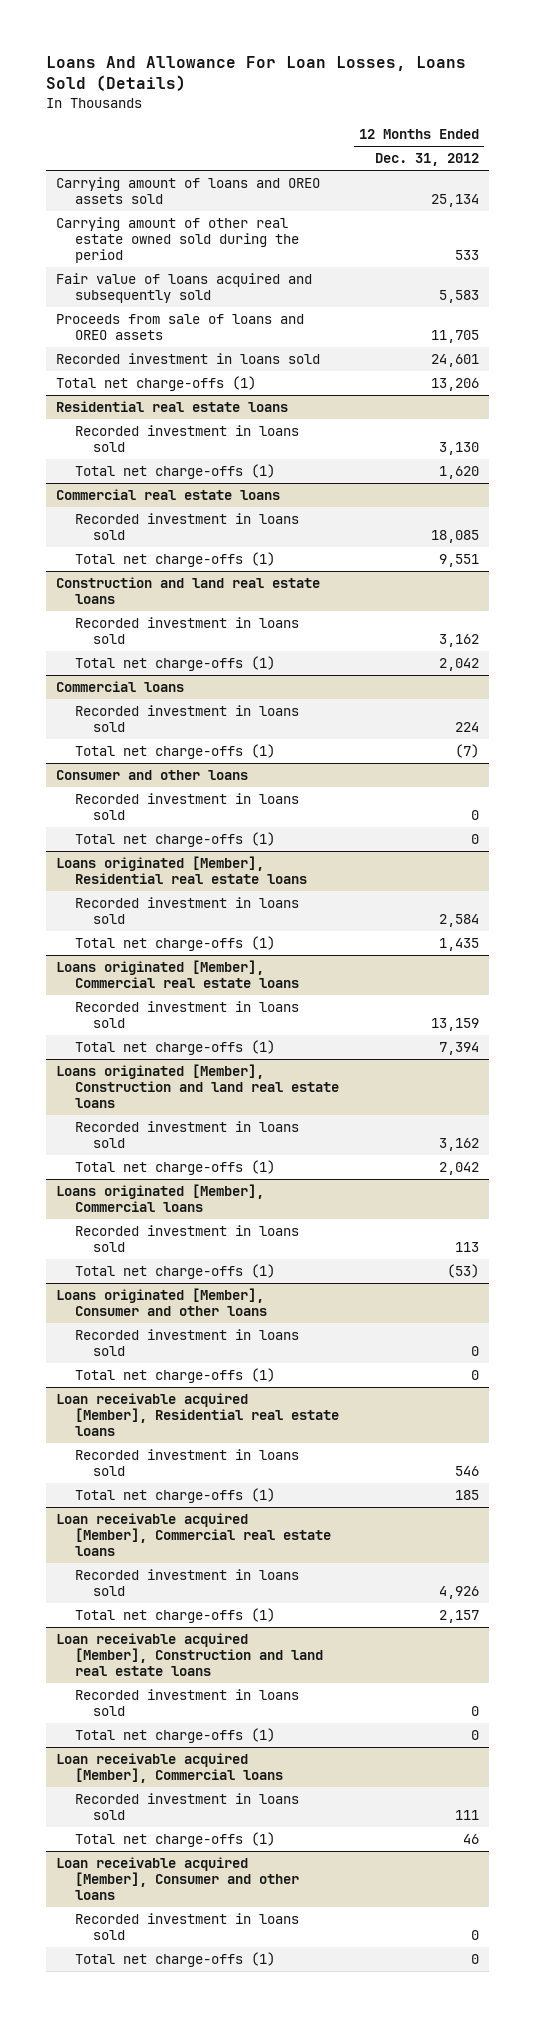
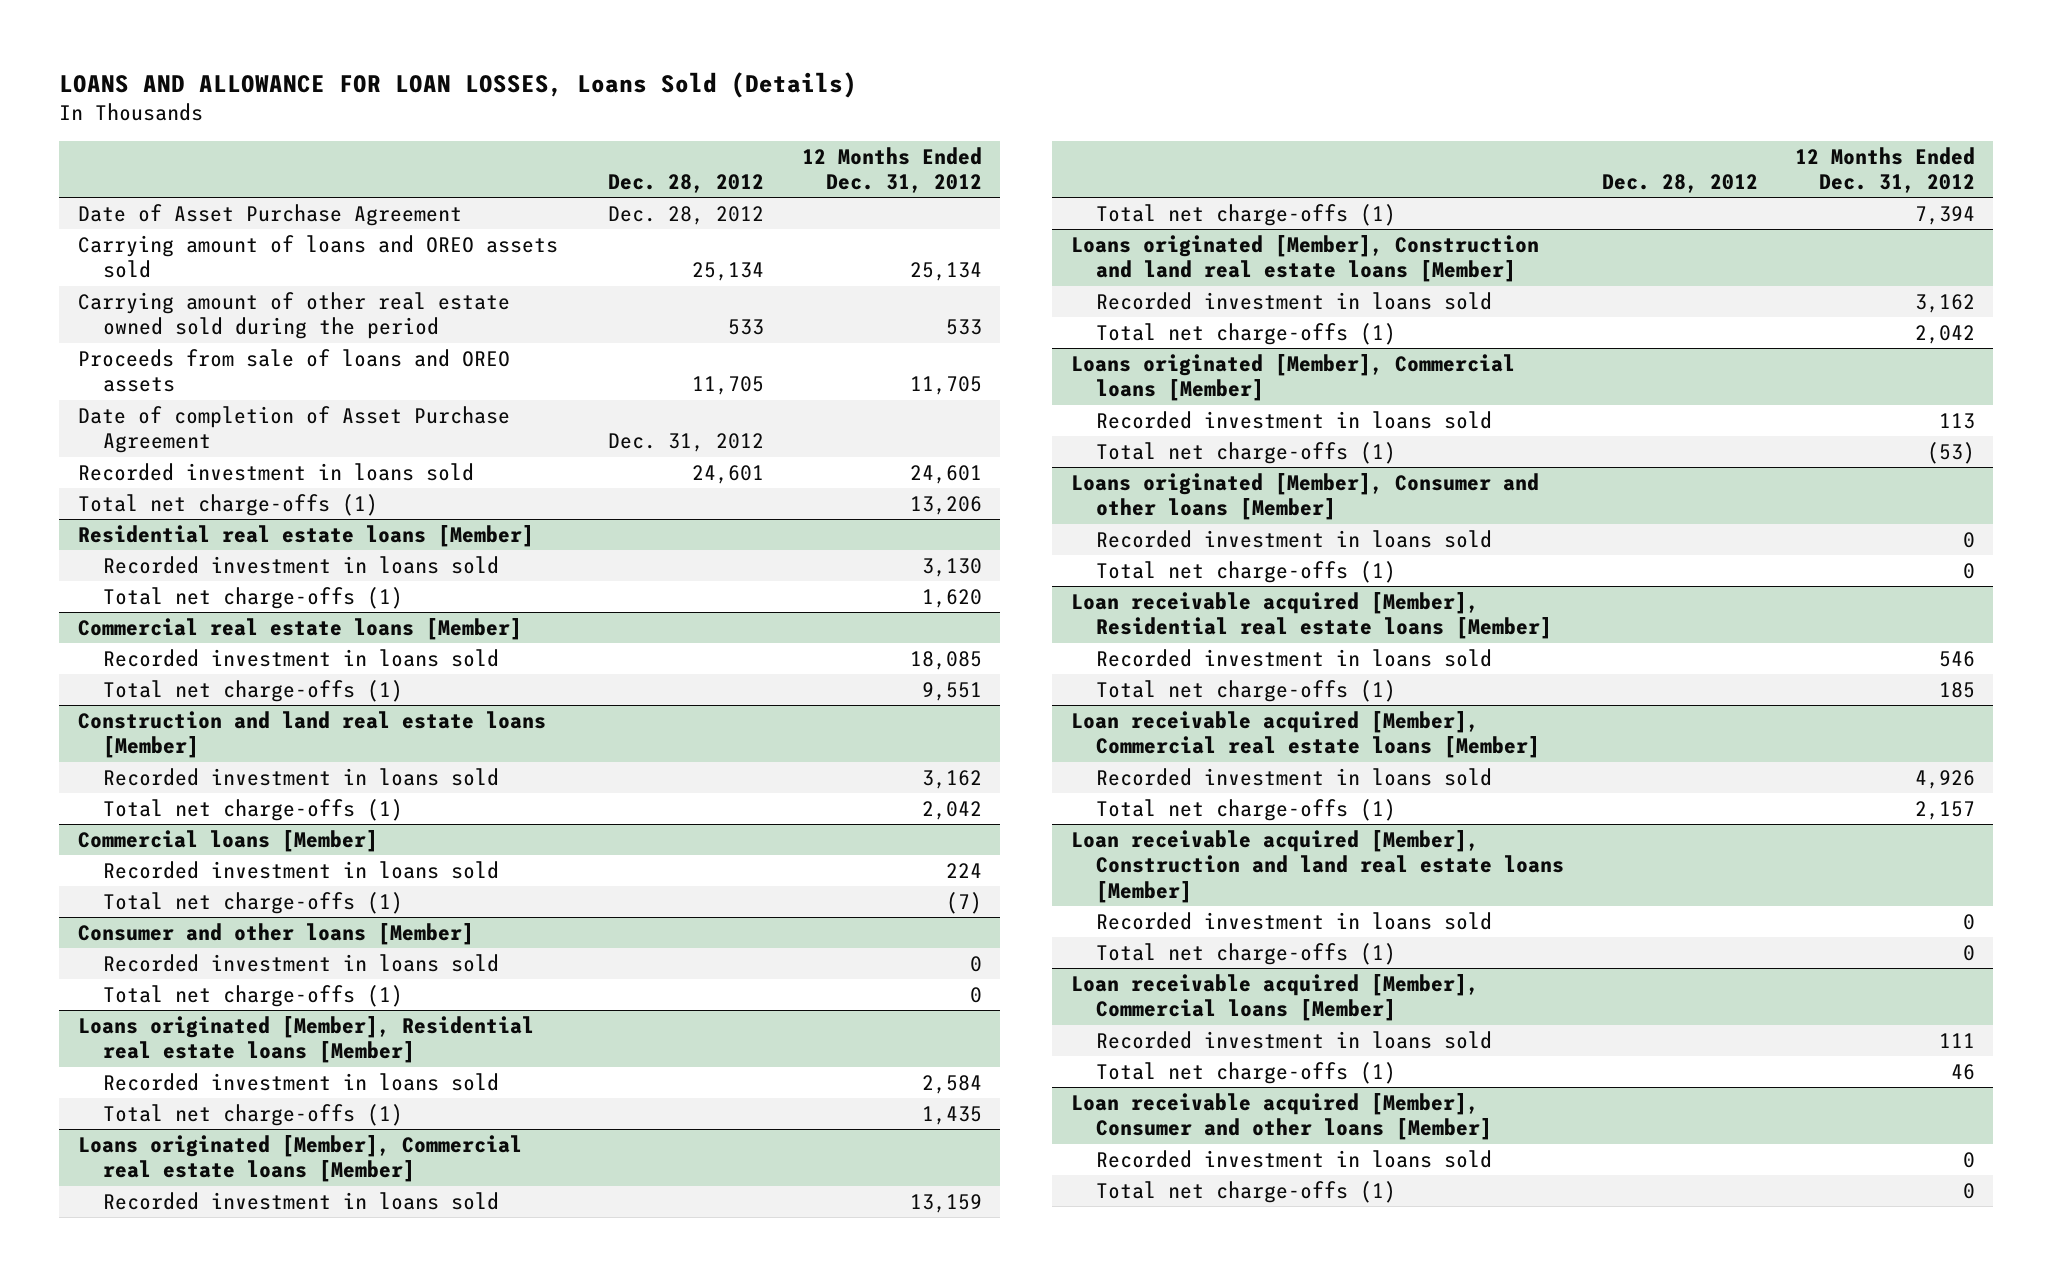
- Loans And Allowance For Loan Losses, Loans Sold (Details)
+ LOANS AND ALLOWANCE FOR LOAN LOSSES, Loans Sold (Details)
- | 12 Months Ended Dec. 31, 2012
+ | Dec. 28, 2012 | 12 Months Ended Dec. 31, 2012
+ Date of Asset Purchase Agreement | Dec. 28, 2012 |
- Fair value of loans acquired and subsequently sold | 5,583
+ Date of completion of Asset Purchase Agreement | Dec. 31, 2012 |
- Residential real estate loans
+ Residential real estate loans [Member]
- Commercial real estate loans
+ Commercial real estate loans [Member]
- Construction and land real estate loans
+ Construction and land real estate loans [Member]
- Commercial loans
+ Commercial loans [Member]
- Consumer and other loans
+ Consumer and other loans [Member]
- Loans originated [Member], Residential real estate loans
+ Loans originated [Member], Residential real estate loans [Member]
- Loans originated [Member], Commercial real estate loans
+ Loans originated [Member], Commercial real estate loans [Member]
- Loans originated [Member], Construction and land real estate loans
+ Loans originated [Member], Construction and land real estate loans [Member]
- Loans originated [Member], Commercial loans
+ Loans originated [Member], Commercial loans [Member]
- Loans originated [Member], Consumer and other loans
+ Loans originated [Member], Consumer and other loans [Member]
- Loan receivable acquired [Member], Residential real estate loans
+ Loan receivable acquired [Member], Residential real estate loans [Member]
- Loan receivable acquired [Member], Commercial real estate loans
+ Loan receivable acquired [Member], Commercial real estate loans [Member]
- Loan receivable acquired [Member], Construction and land real estate loans
+ Loan receivable acquired [Member], Construction and land real estate loans [Member]
- Loan receivable acquired [Member], Commercial loans
+ Loan receivable acquired [Member], Commercial loans [Member]
- Loan receivable acquired [Member], Consumer and other loans
+ Loan receivable acquired [Member], Consumer and other loans [Member]

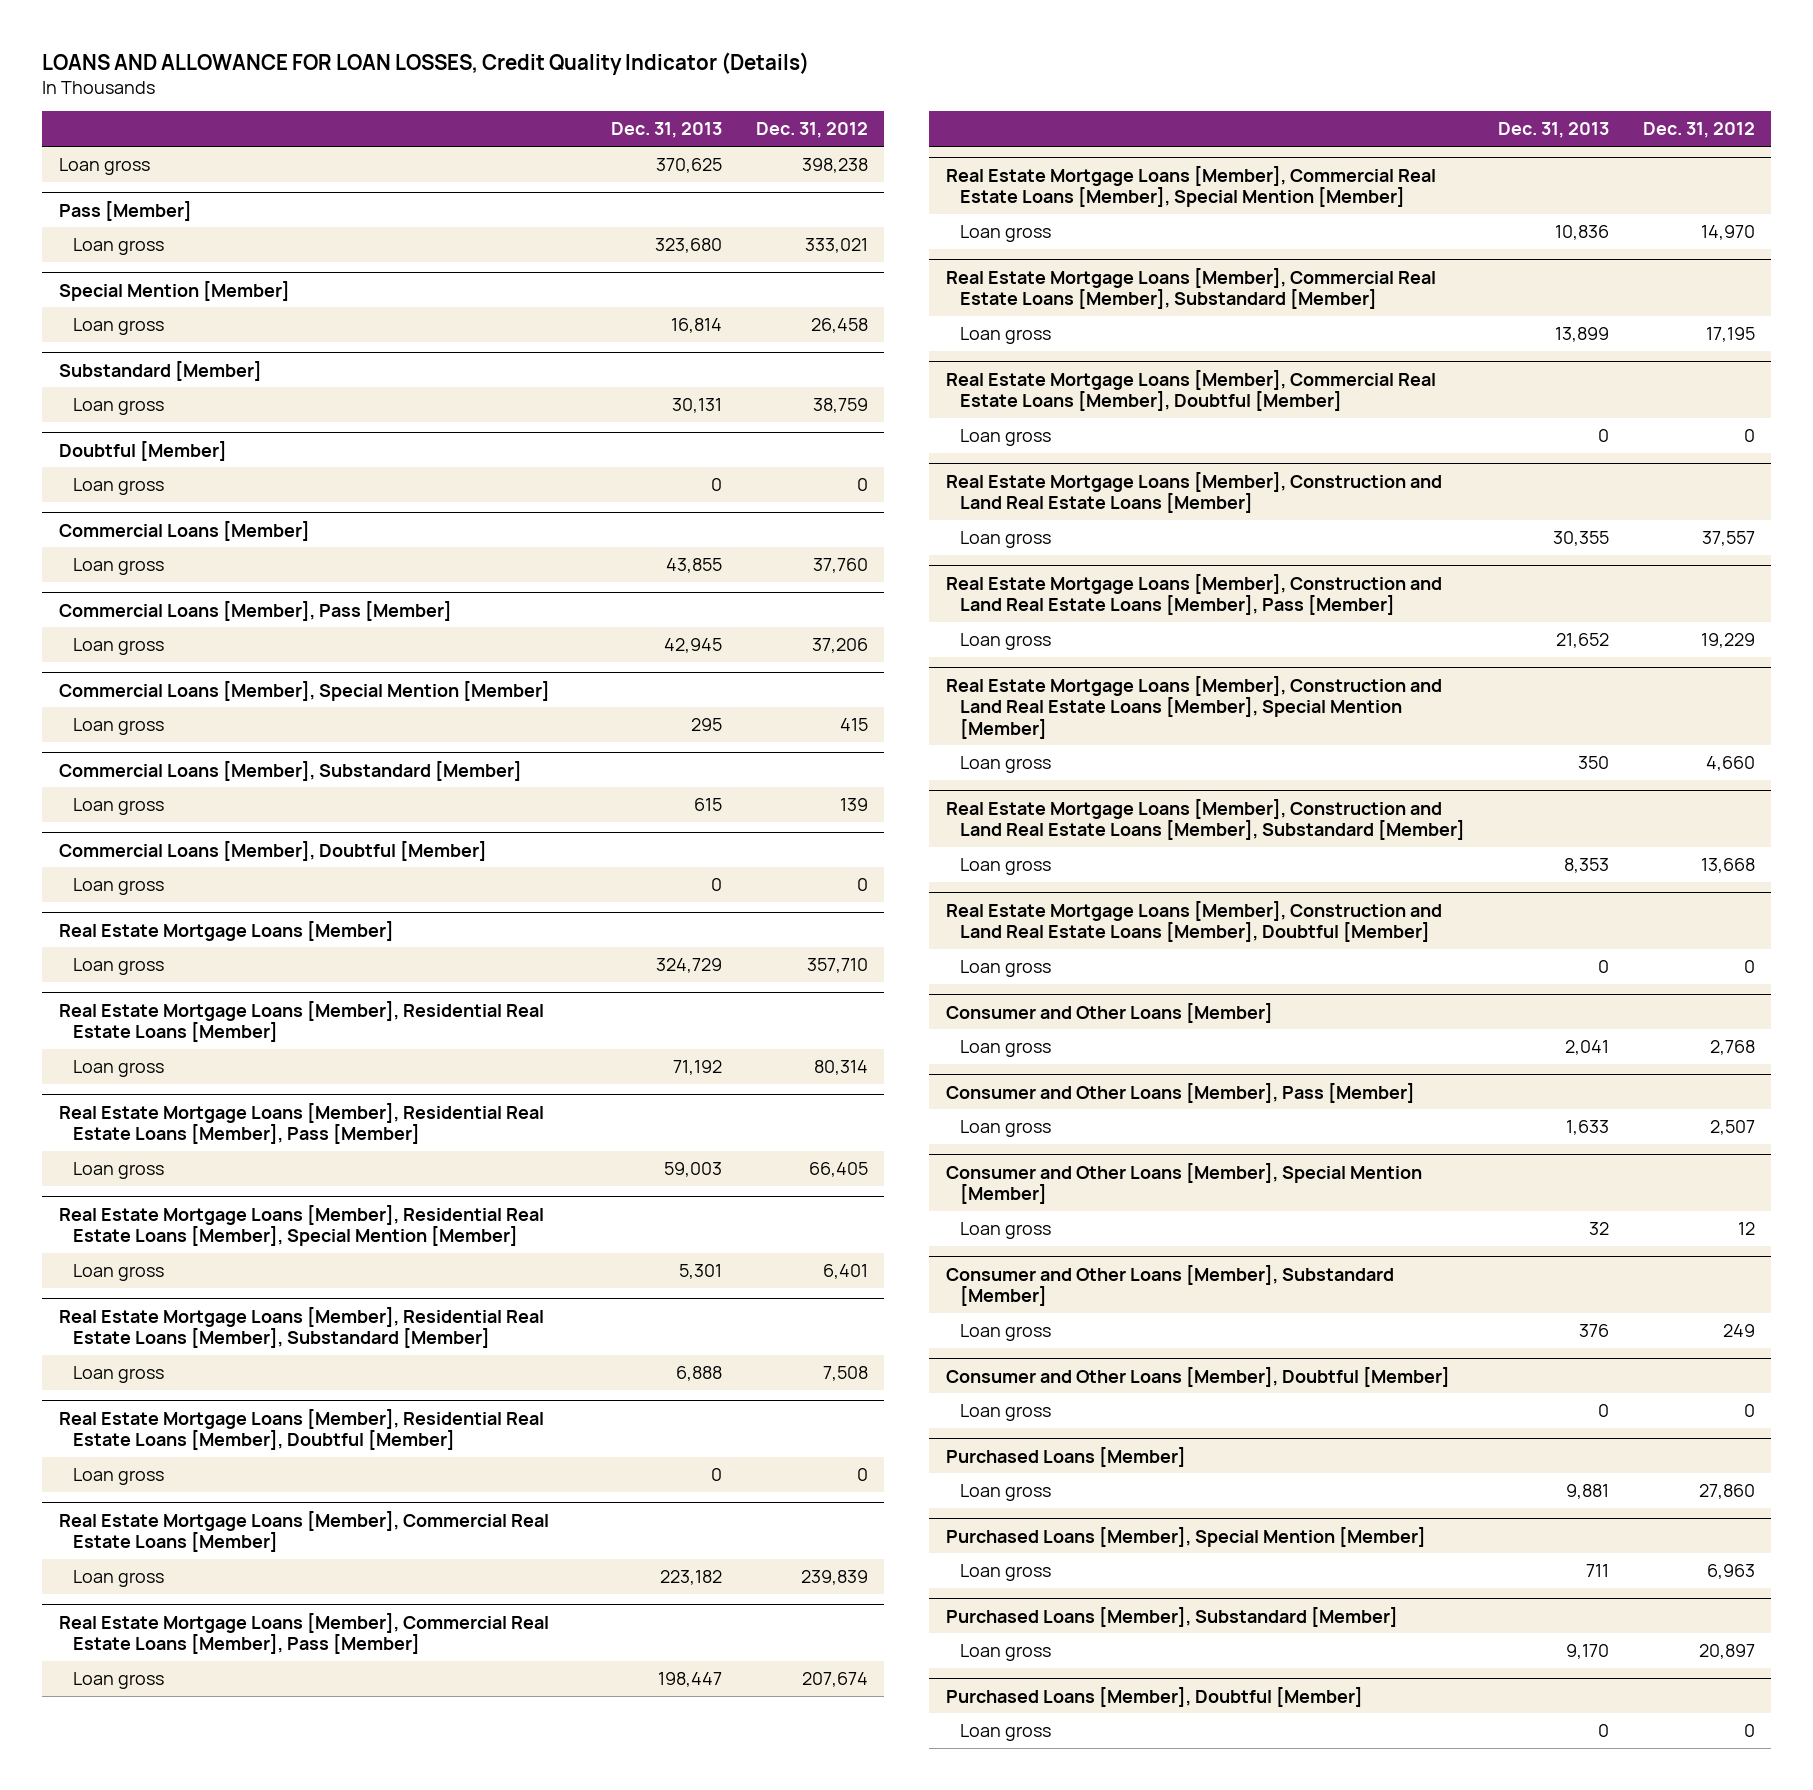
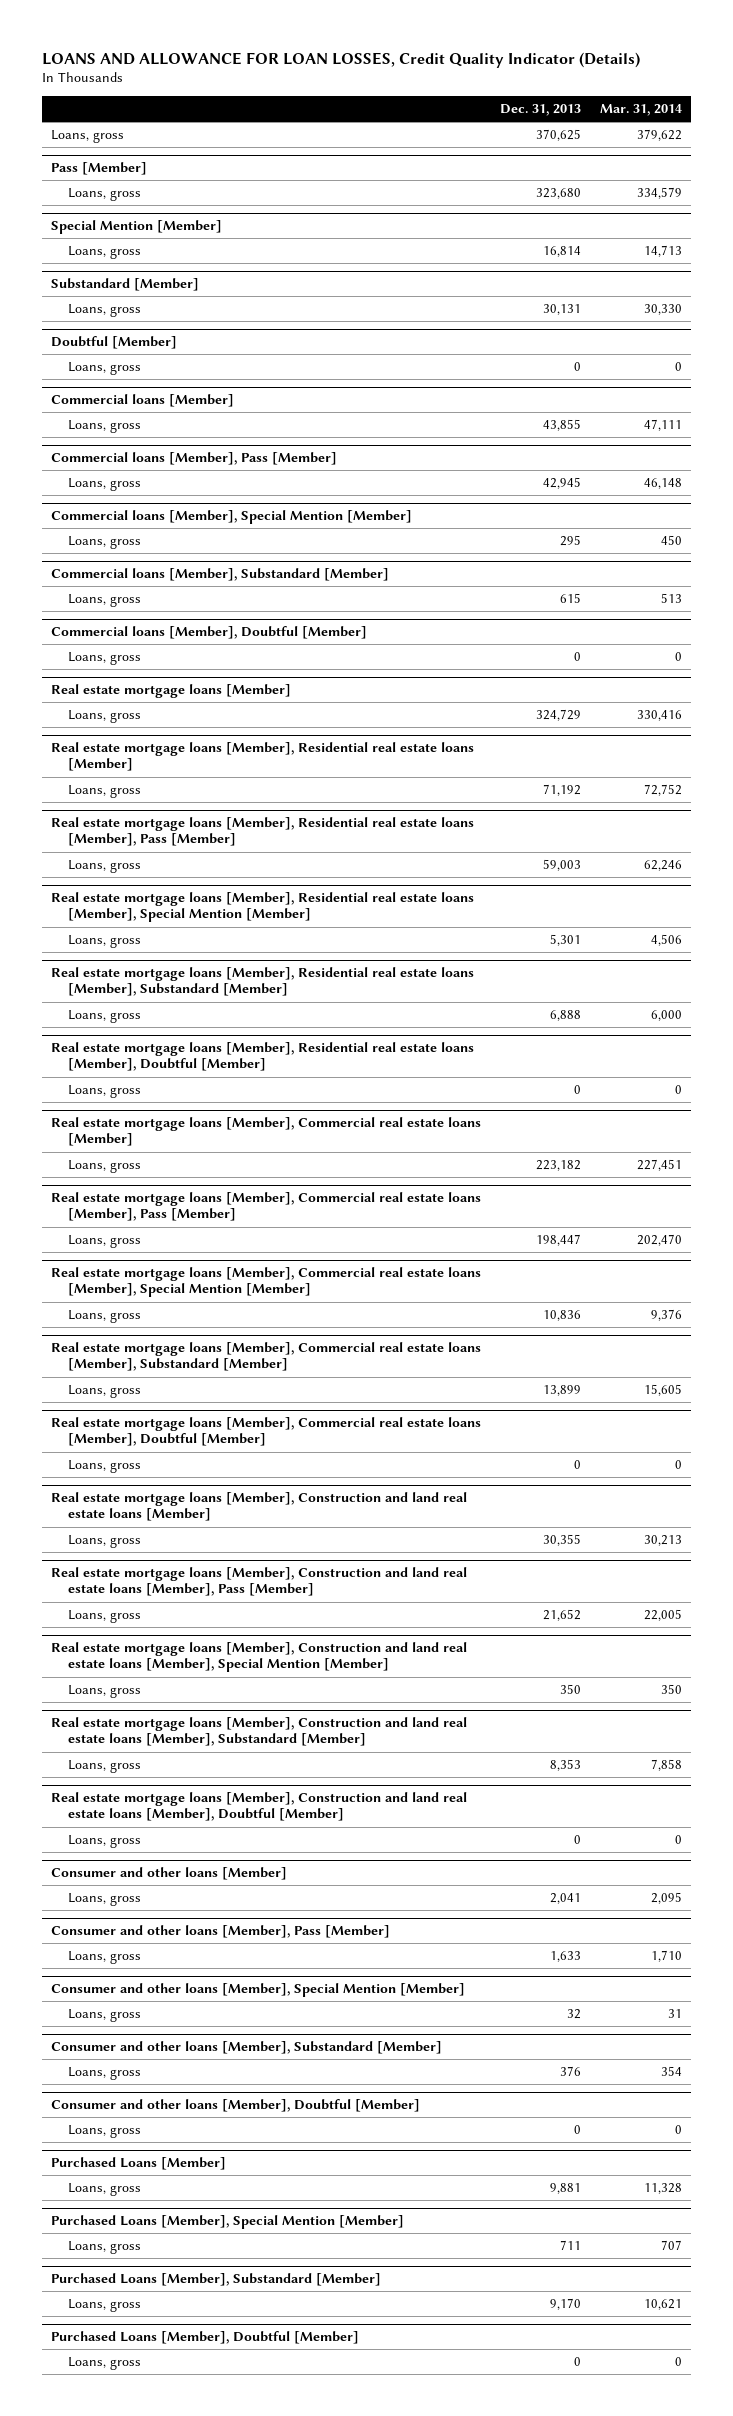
- | Dec. 31, 2013 | Dec. 31, 2012
+ | Dec. 31, 2013 | Mar. 31, 2014
- Loan gross | 370,625 | 398,238
+ Loans, gross | 370,625 | 379,622
@ Pass [Member]
- Loan gross | 323,680 | 333,021
+ Loans, gross | 323,680 | 334,579
@ Special Mention [Member]
- Loan gross | 16,814 | 26,458
+ Loans, gross | 16,814 | 14,713
@ Substandard [Member]
- Loan gross | 30,131 | 38,759
+ Loans, gross | 30,131 | 30,330
@ Doubtful [Member]
- Loan gross | 0 | 0
- Commercial Loans [Member]
- Loan gross | 43,855 | 37,760
- Commercial Loans [Member], Pass [Member]
- Loan gross | 42,945 | 37,206
- Commercial Loans [Member], Special Mention [Member]
- Loan gross | 295 | 415
- Commercial Loans [Member], Substandard [Member]
- Loan gross | 615 | 139
- Commercial Loans [Member], Doubtful [Member]
- Loan gross | 0 | 0
- Real Estate Mortgage Loans [Member]
- Loan gross | 324,729 | 357,710
- Real Estate Mortgage Loans [Member], Residential Real Estate Loans [Member]
- Loan gross | 71,192 | 80,314
- Real Estate Mortgage Loans [Member], Residential Real Estate Loans [Member], Pass [Member]
- Loan gross | 59,003 | 66,405
- Real Estate Mortgage Loans [Member], Residential Real Estate Loans [Member], Special Mention [Member]
- Loan gross | 5,301 | 6,401
- Real Estate Mortgage Loans [Member], Residential Real Estate Loans [Member], Substandard [Member]
- Loan gross | 6,888 | 7,508
- Real Estate Mortgage Loans [Member], Residential Real Estate Loans [Member], Doubtful [Member]
- Loan gross | 0 | 0
- Real Estate Mortgage Loans [Member], Commercial Real Estate Loans [Member]
- Loan gross | 223,182 | 239,839
- Real Estate Mortgage Loans [Member], Commercial Real Estate Loans [Member], Pass [Member]
- Loan gross | 198,447 | 207,674
- Real Estate Mortgage Loans [Member], Commercial Real Estate Loans [Member], Special Mention [Member]
- Loan gross | 10,836 | 14,970
- Real Estate Mortgage Loans [Member], Commercial Real Estate Loans [Member], Substandard [Member]
- Loan gross | 13,899 | 17,195
- Real Estate Mortgage Loans [Member], Commercial Real Estate Loans [Member], Doubtful [Member]
- Loan gross | 0 | 0
- Real Estate Mortgage Loans [Member], Construction and Land Real Estate Loans [Member]
- Loan gross | 30,355 | 37,557
- Real Estate Mortgage Loans [Member], Construction and Land Real Estate Loans [Member], Pass [Member]
- Loan gross | 21,652 | 19,229
- Real Estate Mortgage Loans [Member], Construction and Land Real Estate Loans [Member], Special Mention [Member]
- Loan gross | 350 | 4,660
- Real Estate Mortgage Loans [Member], Construction and Land Real Estate Loans [Member], Substandard [Member]
- Loan gross | 8,353 | 13,668
- Real Estate Mortgage Loans [Member], Construction and Land Real Estate Loans [Member], Doubtful [Member]
- Loan gross | 0 | 0
- Consumer and Other Loans [Member]
- Loan gross | 2,041 | 2,768
- Consumer and Other Loans [Member], Pass [Member]
- Loan gross | 1,633 | 2,507
- Consumer and Other Loans [Member], Special Mention [Member]
- Loan gross | 32 | 12
- Consumer and Other Loans [Member], Substandard [Member]
- Loan gross | 376 | 249
- Consumer and Other Loans [Member], Doubtful [Member]
- Loan gross | 0 | 0
@ Doubtful [Member]
+ Loans, gross | 0 | 0
+ Commercial loans [Member]
+ Loans, gross | 43,855 | 47,111
+ Commercial loans [Member], Pass [Member]
+ Loans, gross | 42,945 | 46,148
+ Commercial loans [Member], Special Mention [Member]
+ Loans, gross | 295 | 450
+ Commercial loans [Member], Substandard [Member]
+ Loans, gross | 615 | 513
+ Commercial loans [Member], Doubtful [Member]
+ Loans, gross | 0 | 0
+ Real estate mortgage loans [Member]
+ Loans, gross | 324,729 | 330,416
+ Real estate mortgage loans [Member], Residential real estate loans [Member]
+ Loans, gross | 71,192 | 72,752
+ Real estate mortgage loans [Member], Residential real estate loans [Member], Pass [Member]
+ Loans, gross | 59,003 | 62,246
+ Real estate mortgage loans [Member], Residential real estate loans [Member], Special Mention [Member]
+ Loans, gross | 5,301 | 4,506
+ Real estate mortgage loans [Member], Residential real estate loans [Member], Substandard [Member]
+ Loans, gross | 6,888 | 6,000
+ Real estate mortgage loans [Member], Residential real estate loans [Member], Doubtful [Member]
+ Loans, gross | 0 | 0
+ Real estate mortgage loans [Member], Commercial real estate loans [Member]
+ Loans, gross | 223,182 | 227,451
+ Real estate mortgage loans [Member], Commercial real estate loans [Member], Pass [Member]
+ Loans, gross | 198,447 | 202,470
+ Real estate mortgage loans [Member], Commercial real estate loans [Member], Special Mention [Member]
+ Loans, gross | 10,836 | 9,376
+ Real estate mortgage loans [Member], Commercial real estate loans [Member], Substandard [Member]
+ Loans, gross | 13,899 | 15,605
+ Real estate mortgage loans [Member], Commercial real estate loans [Member], Doubtful [Member]
+ Loans, gross | 0 | 0
+ Real estate mortgage loans [Member], Construction and land real estate loans [Member]
+ Loans, gross | 30,355 | 30,213
+ Real estate mortgage loans [Member], Construction and land real estate loans [Member], Pass [Member]
+ Loans, gross | 21,652 | 22,005
+ Real estate mortgage loans [Member], Construction and land real estate loans [Member], Special Mention [Member]
+ Loans, gross | 350 | 350
+ Real estate mortgage loans [Member], Construction and land real estate loans [Member], Substandard [Member]
+ Loans, gross | 8,353 | 7,858
+ Real estate mortgage loans [Member], Construction and land real estate loans [Member], Doubtful [Member]
+ Loans, gross | 0 | 0
+ Consumer and other loans [Member]
+ Loans, gross | 2,041 | 2,095
+ Consumer and other loans [Member], Pass [Member]
+ Loans, gross | 1,633 | 1,710
+ Consumer and other loans [Member], Special Mention [Member]
+ Loans, gross | 32 | 31
+ Consumer and other loans [Member], Substandard [Member]
+ Loans, gross | 376 | 354
+ Consumer and other loans [Member], Doubtful [Member]
+ Loans, gross | 0 | 0
@ Purchased Loans [Member]
- Loan gross | 9,881 | 27,860
+ Loans, gross | 9,881 | 11,328
@ Purchased Loans [Member], Special Mention [Member]
- Loan gross | 711 | 6,963
+ Loans, gross | 711 | 707
@ Purchased Loans [Member], Substandard [Member]
- Loan gross | 9,170 | 20,897
+ Loans, gross | 9,170 | 10,621
@ Purchased Loans [Member], Doubtful [Member]
- Loan gross | 0 | 0
+ Loans, gross | 0 | 0

